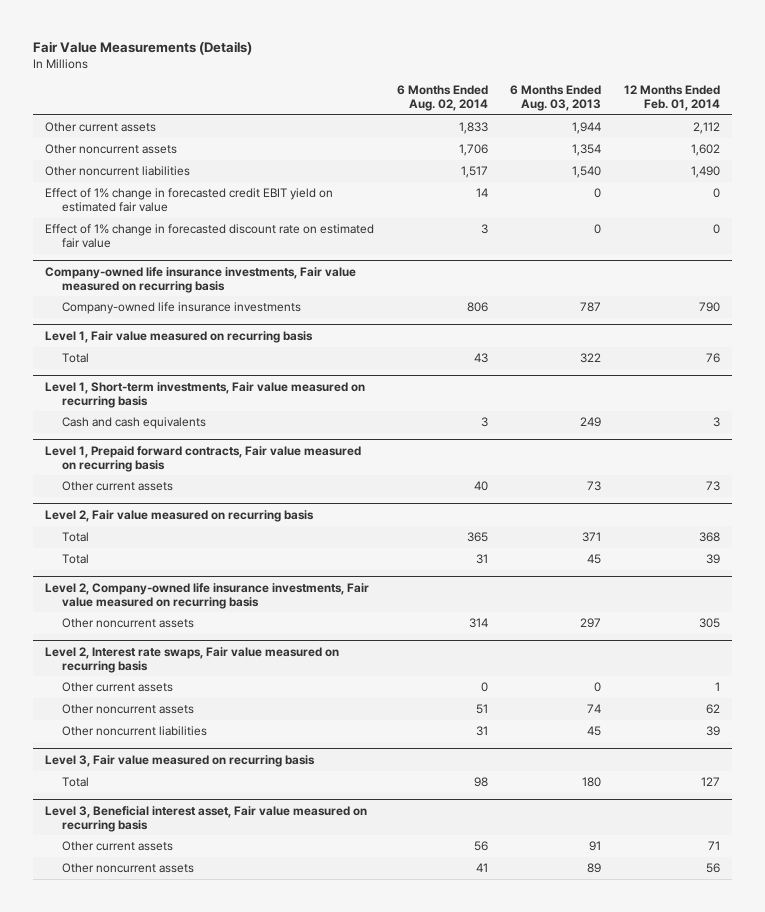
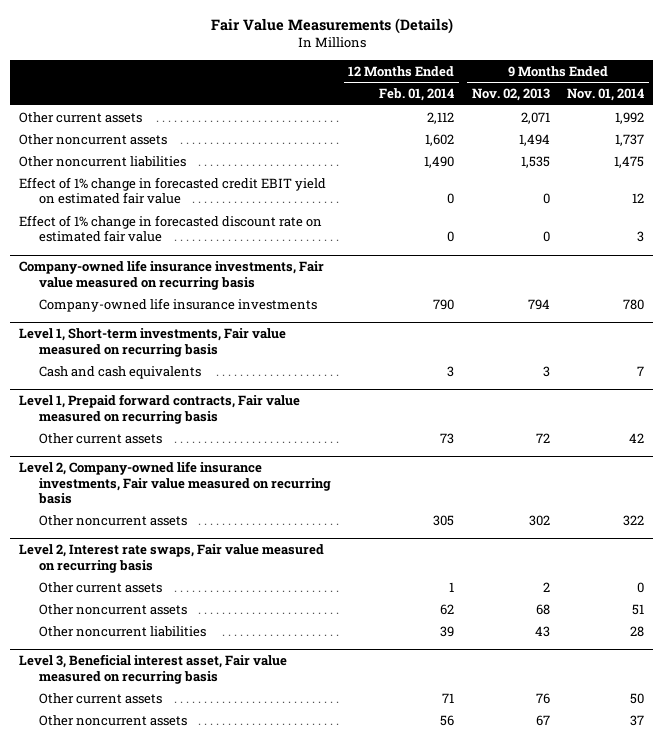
- | 6 Months Ended Aug. 02, 2014 | 6 Months Ended Aug. 03, 2013 | 12 Months Ended Feb. 01, 2014
+ | 12 Months Ended Feb. 01, 2014 | 9 Months Ended Nov. 02, 2013 | 9 Months Ended Nov. 01, 2014
- Level 1, Fair value measured on recurring basis
- Total | 43 | 322 | 76
- Level 2, Fair value measured on recurring basis
- Total | 365 | 371 | 368
- Total | 31 | 45 | 39
- Level 3, Fair value measured on recurring basis
- Total | 98 | 180 | 127

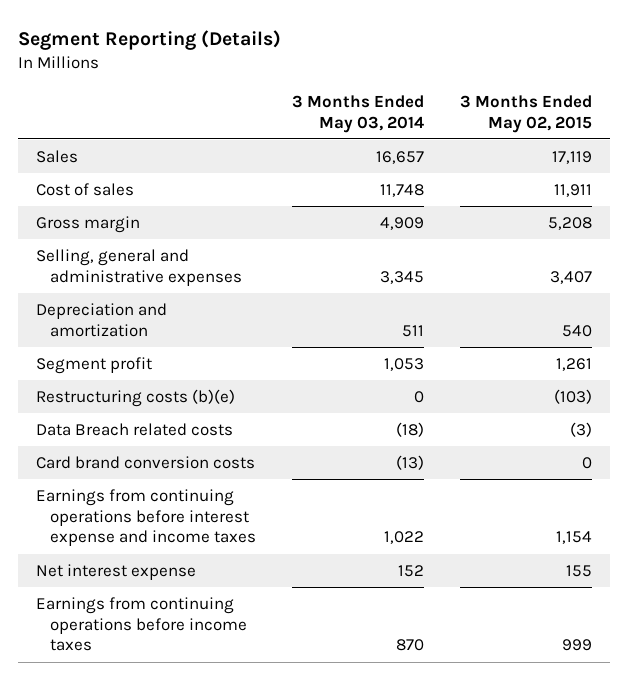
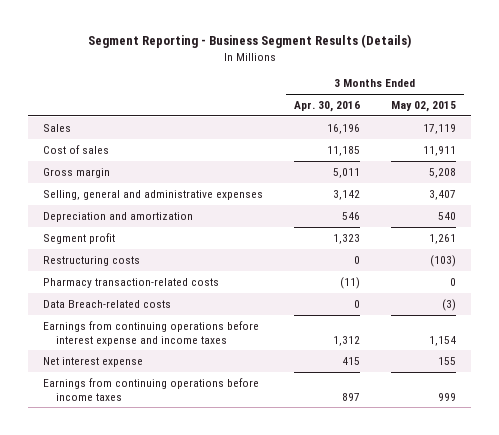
- Segment Reporting (Details)
+ Segment Reporting - Business Segment Results (Details)
- | 3 Months Ended May 03, 2014 | 3 Months Ended May 02, 2015
+ | 3 Months Ended Apr. 30, 2016 | 3 Months Ended May 02, 2015
- Restructuring costs (b)(e) | 0 | (103)
- Data Breach related costs | (18) | (3)
- Card brand conversion costs | (13) | 0
+ Restructuring costs | 0 | (103)
+ Pharmacy transaction-related costs | (11) | 0
+ Data Breach-related costs | 0 | (3)

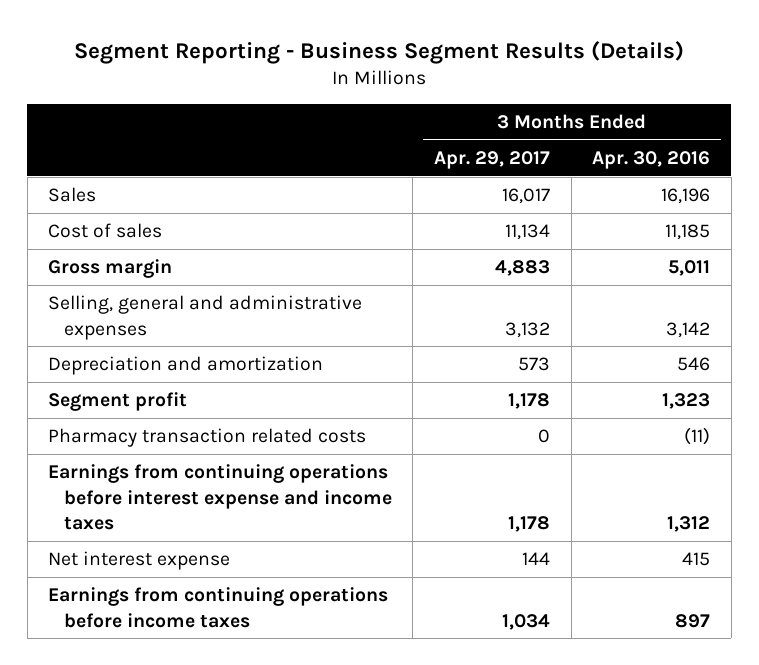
- | 3 Months Ended Apr. 30, 2016 | 3 Months Ended May 02, 2015
+ | 3 Months Ended Apr. 29, 2017 | 3 Months Ended Apr. 30, 2016
- Restructuring costs | 0 | (103)
- Pharmacy transaction-related costs | (11) | 0
- Data Breach-related costs | 0 | (3)
+ Pharmacy transaction related costs | 0 | (11)

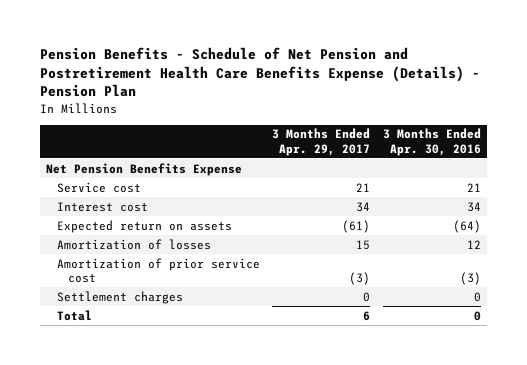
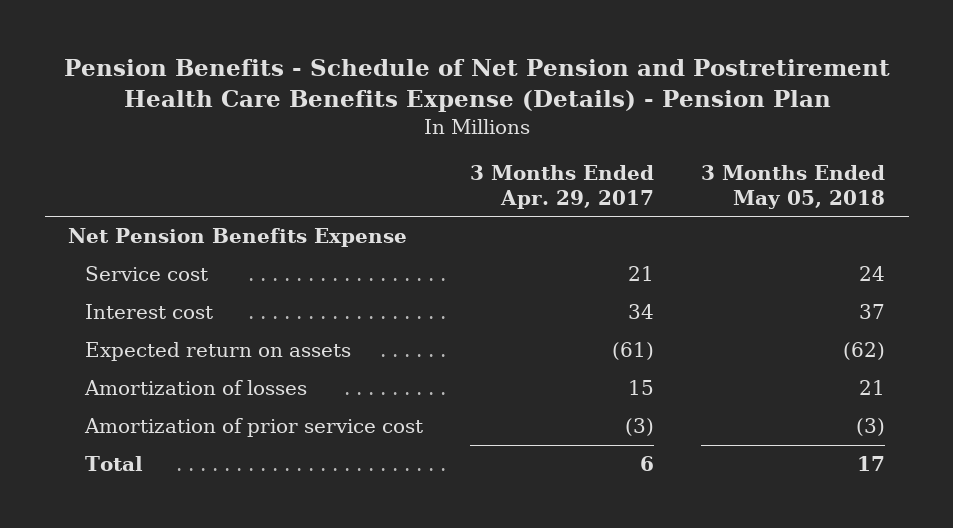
- | 3 Months Ended Apr. 29, 2017 | 3 Months Ended Apr. 30, 2016
+ | 3 Months Ended Apr. 29, 2017 | 3 Months Ended May 05, 2018
- Settlement charges | 0 | 0

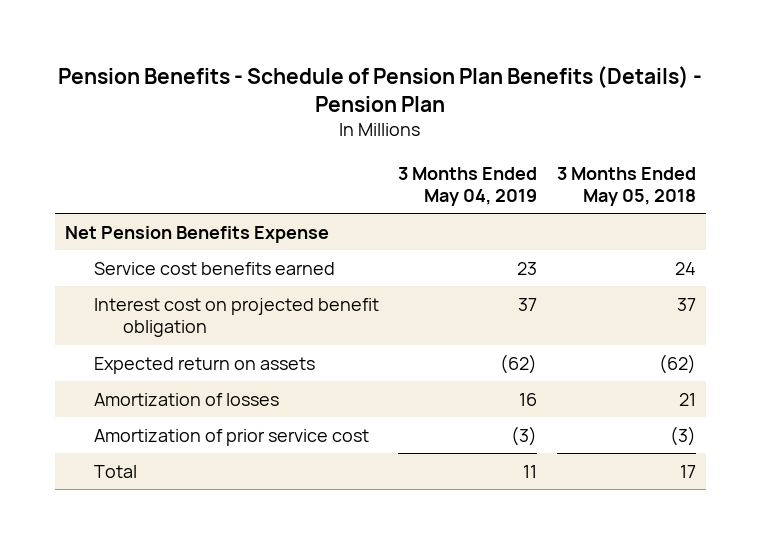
- Pension Benefits - Schedule of Net Pension and Postretirement Health Care Benefits Expense (Details) - Pension Plan
+ Pension Benefits - Schedule of Pension Plan Benefits (Details) - Pension Plan
- | 3 Months Ended Apr. 29, 2017 | 3 Months Ended May 05, 2018
+ | 3 Months Ended May 04, 2019 | 3 Months Ended May 05, 2018
- Service cost | 21 | 24
- Interest cost | 34 | 37
+ Service cost benefits earned | 23 | 24
+ Interest cost on projected benefit obligation | 37 | 37

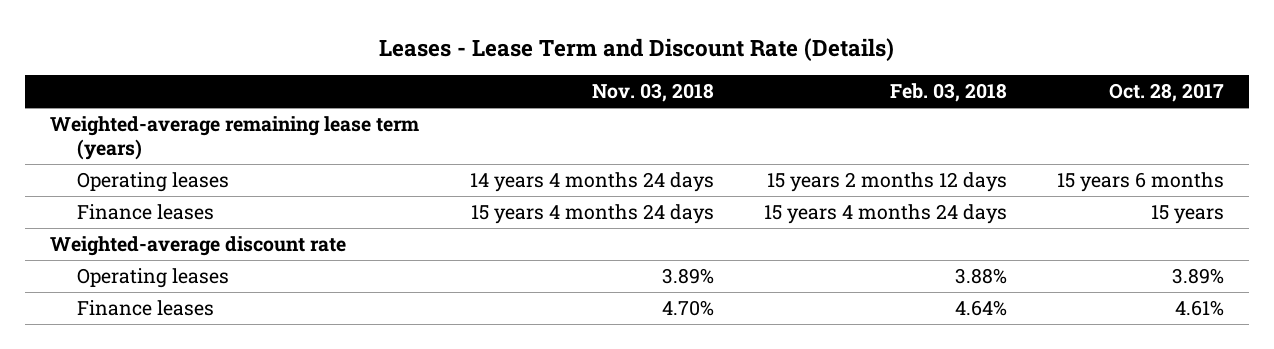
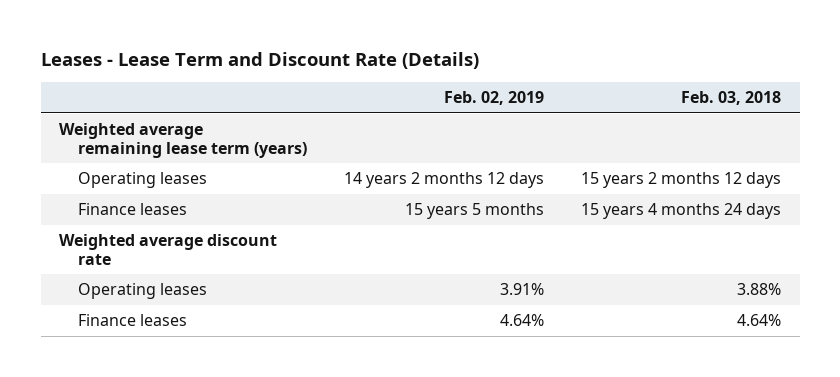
- | Nov. 03, 2018 | Feb. 03, 2018 | Oct. 28, 2017
+ | Feb. 02, 2019 | Feb. 03, 2018
- Weighted-average remaining lease term (years)
+ Weighted average remaining lease term (years)
- Weighted-average discount rate
+ Weighted average discount rate

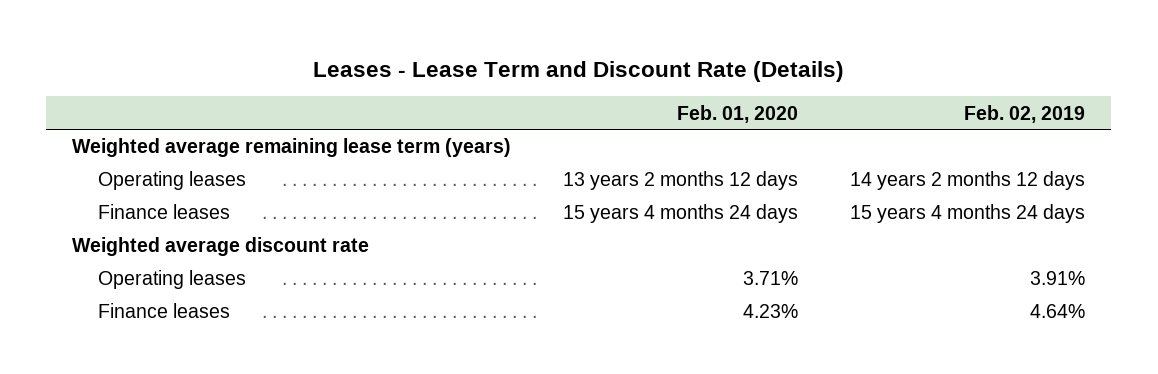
- | Feb. 02, 2019 | Feb. 03, 2018
+ | Feb. 01, 2020 | Feb. 02, 2019
- Finance leases | 15 years 5 months | 15 years 4 months 24 days
+ Finance leases | 15 years 4 months 24 days | 15 years 4 months 24 days

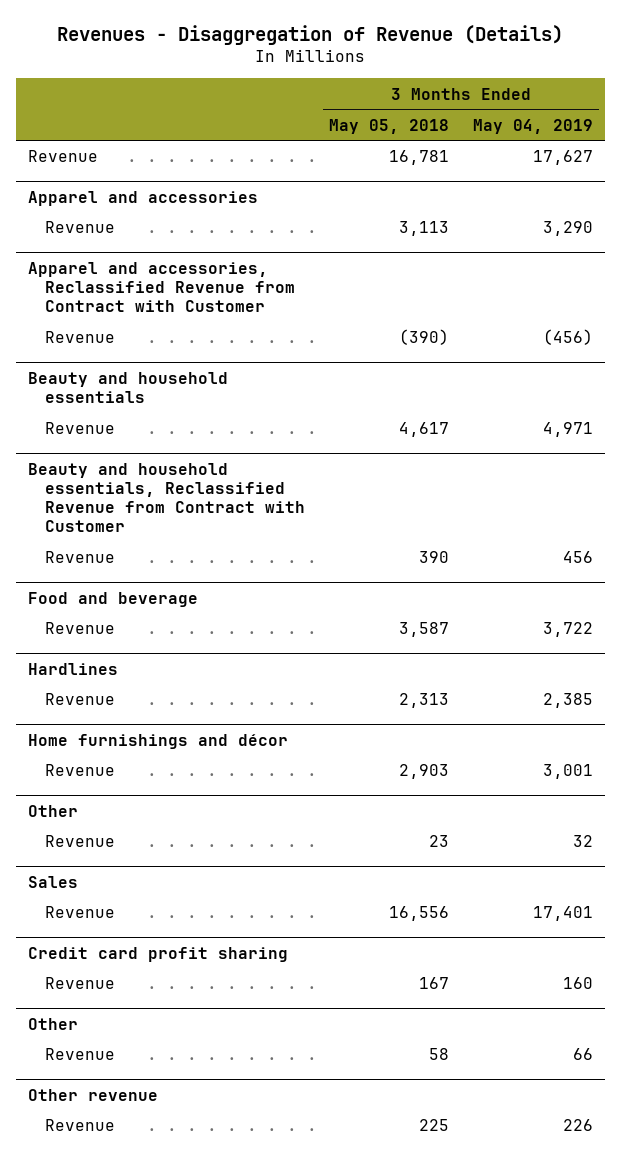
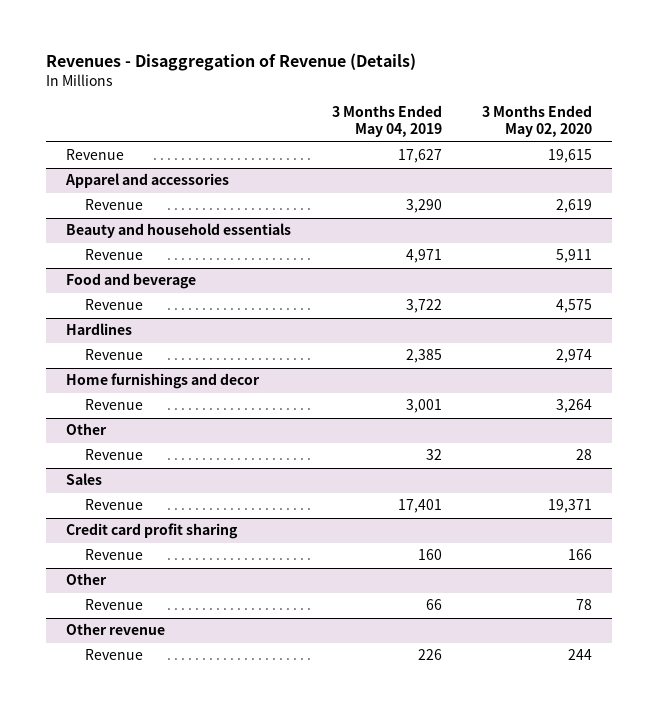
- | 3 Months Ended May 05, 2018 | 3 Months Ended May 04, 2019
+ | 3 Months Ended May 04, 2019 | 3 Months Ended May 02, 2020
- Apparel and accessories, Reclassified Revenue from Contract with Customer
- Revenue | (390) | (456)
- Beauty and household essentials, Reclassified Revenue from Contract with Customer
- Revenue | 390 | 456
- Home furnishings and décor
+ Home furnishings and decor

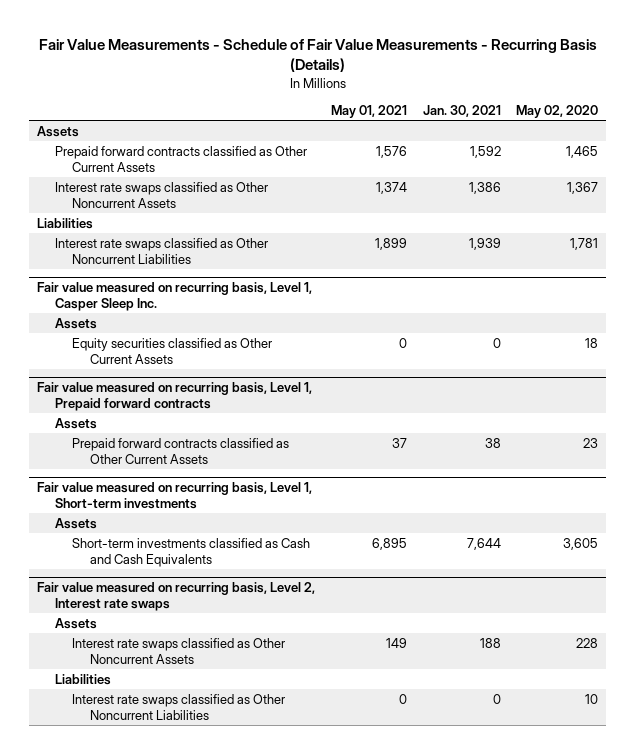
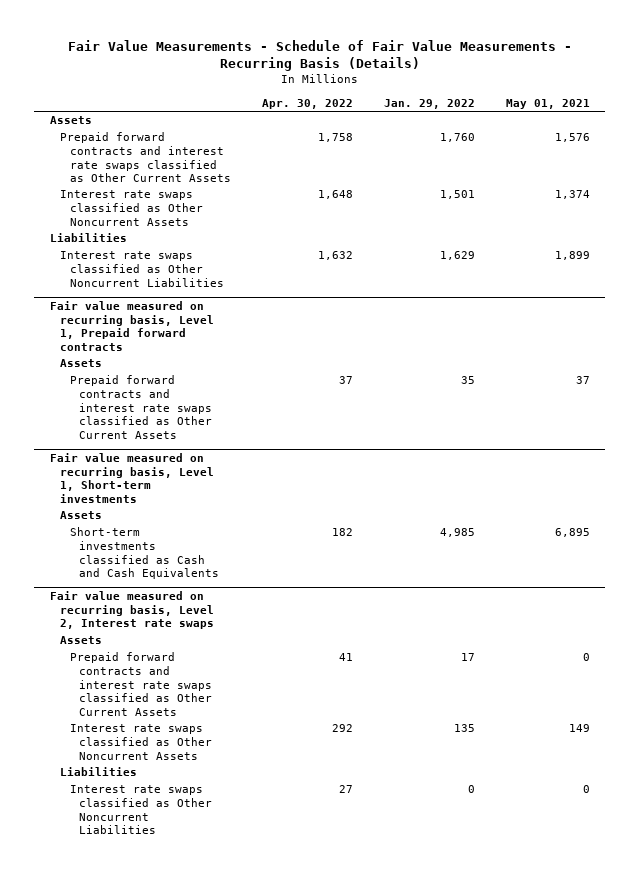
- | May 01, 2021 | Jan. 30, 2021 | May 02, 2020
+ | Apr. 30, 2022 | Jan. 29, 2022 | May 01, 2021
- Prepaid forward contracts classified as Other Current Assets | 1,576 | 1,592 | 1,465
+ Prepaid forward contracts and interest rate swaps classified as Other Current Assets | 1,758 | 1,760 | 1,576
- Fair value measured on recurring basis, Level 1, Casper Sleep Inc.
- Assets
- Equity securities classified as Other Current Assets | 0 | 0 | 18
@ Fair value measured on recurring basis, Level 1, Prepaid forward contracts
- Prepaid forward contracts classified as Other Current Assets | 37 | 38 | 23
+ Prepaid forward contracts and interest rate swaps classified as Other Current Assets | 37 | 35 | 37
@ Fair value measured on recurring basis, Level 2, Interest rate swaps
+ Prepaid forward contracts and interest rate swaps classified as Other Current Assets | 41 | 17 | 0

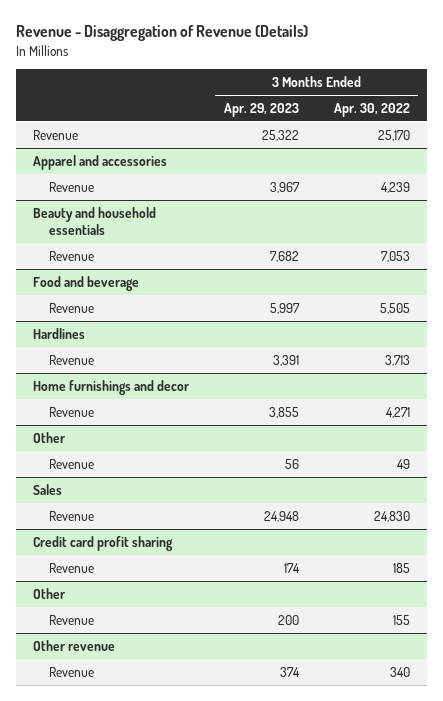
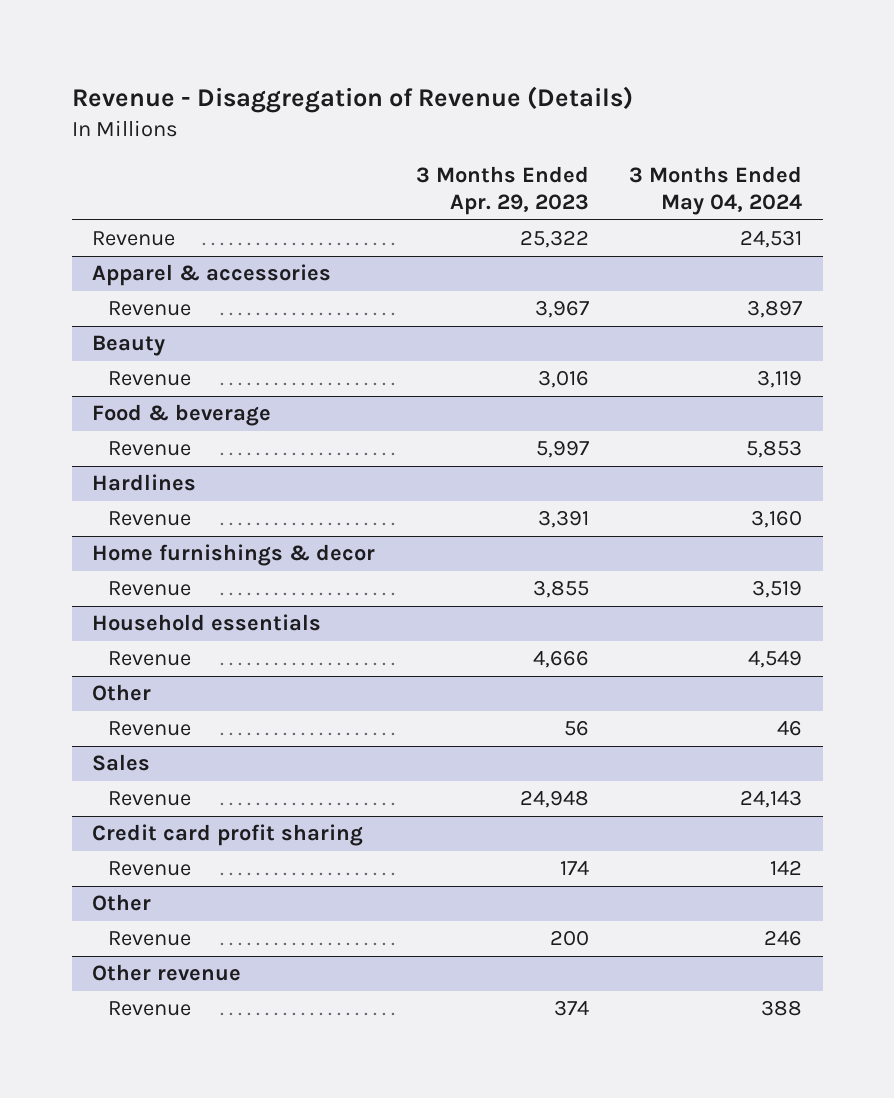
- | 3 Months Ended Apr. 29, 2023 | 3 Months Ended Apr. 30, 2022
+ | 3 Months Ended Apr. 29, 2023 | 3 Months Ended May 04, 2024
- Apparel and accessories
+ Apparel & accessories
- Beauty and household essentials
- Revenue | 7,682 | 7,053
- Food and beverage
+ Beauty
+ Revenue | 3,016 | 3,119
+ Food & beverage
- Home furnishings and decor
+ Home furnishings & decor
+ Household essentials
+ Revenue | 4,666 | 4,549

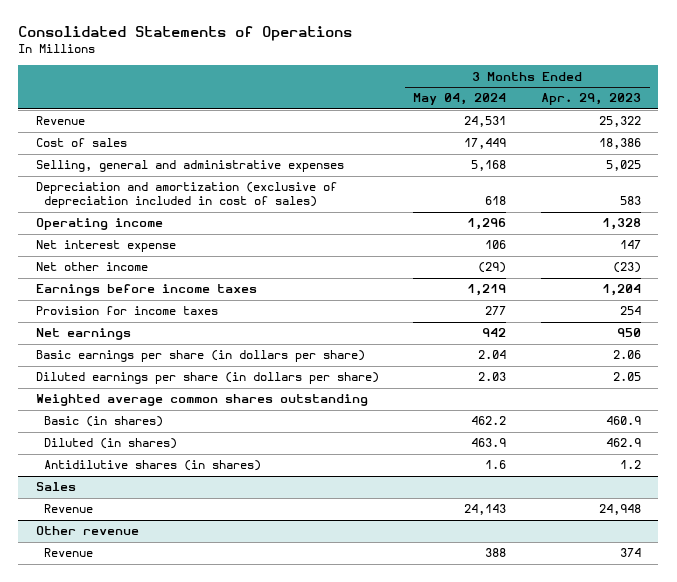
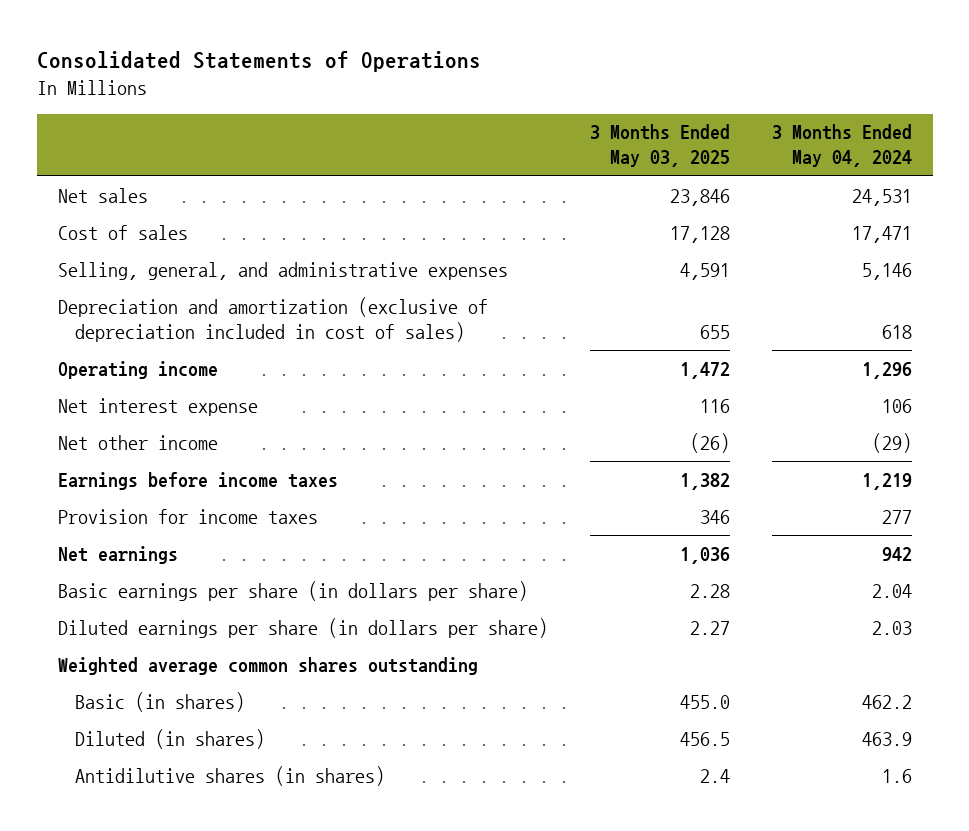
- | 3 Months Ended May 04, 2024 | 3 Months Ended Apr. 29, 2023
+ | 3 Months Ended May 03, 2025 | 3 Months Ended May 04, 2024
- Revenue | 24,531 | 25,322
- Cost of sales | 17,449 | 18,386
- Selling, general and administrative expenses | 5,168 | 5,025
+ Net sales | 23,846 | 24,531
+ Cost of sales | 17,128 | 17,471
+ Selling, general, and administrative expenses | 4,591 | 5,146
- Sales
- Revenue | 24,143 | 24,948
- Other revenue
- Revenue | 388 | 374

